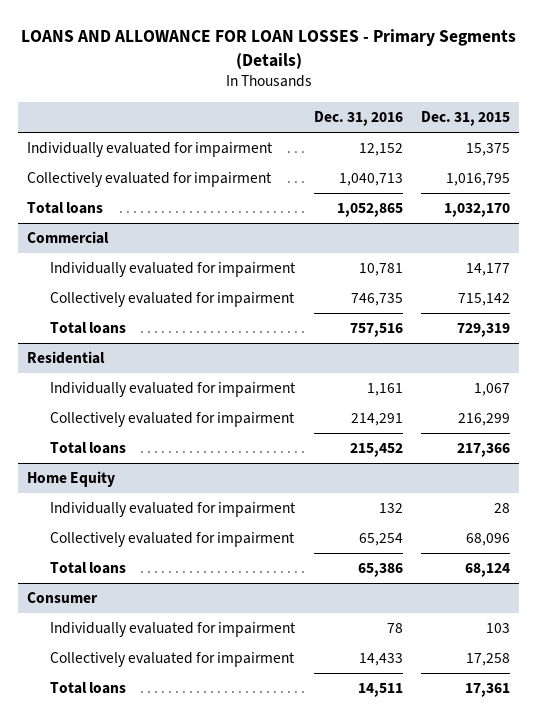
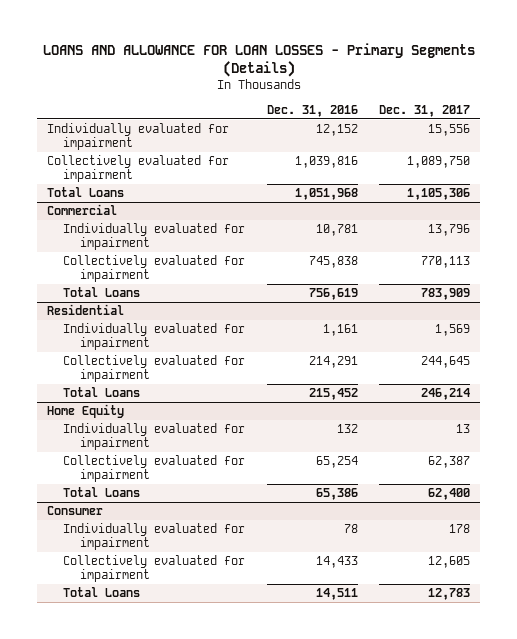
- | Dec. 31, 2016 | Dec. 31, 2015
+ | Dec. 31, 2016 | Dec. 31, 2017
- Collectively evaluated for impairment | 1,040,713 | 1,016,795
- Total loans | 1,052,865 | 1,032,170
+ Collectively evaluated for impairment | 1,039,816 | 1,089,750
+ Total Loans | 1,051,968 | 1,105,306
@ Commercial
- Collectively evaluated for impairment | 746,735 | 715,142
- Total loans | 757,516 | 729,319
+ Collectively evaluated for impairment | 745,838 | 770,113
+ Total Loans | 756,619 | 783,909
@ Residential
- Total loans | 215,452 | 217,366
+ Total Loans | 215,452 | 246,214
@ Home Equity
- Total loans | 65,386 | 68,124
+ Total Loans | 65,386 | 62,400
@ Consumer
- Total loans | 14,511 | 17,361
+ Total Loans | 14,511 | 12,783

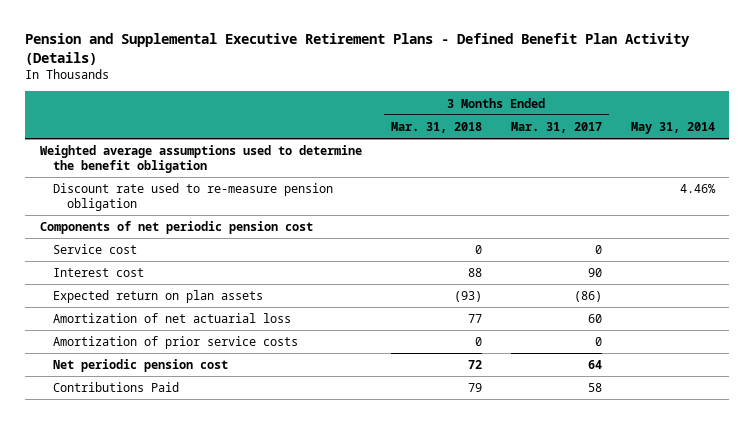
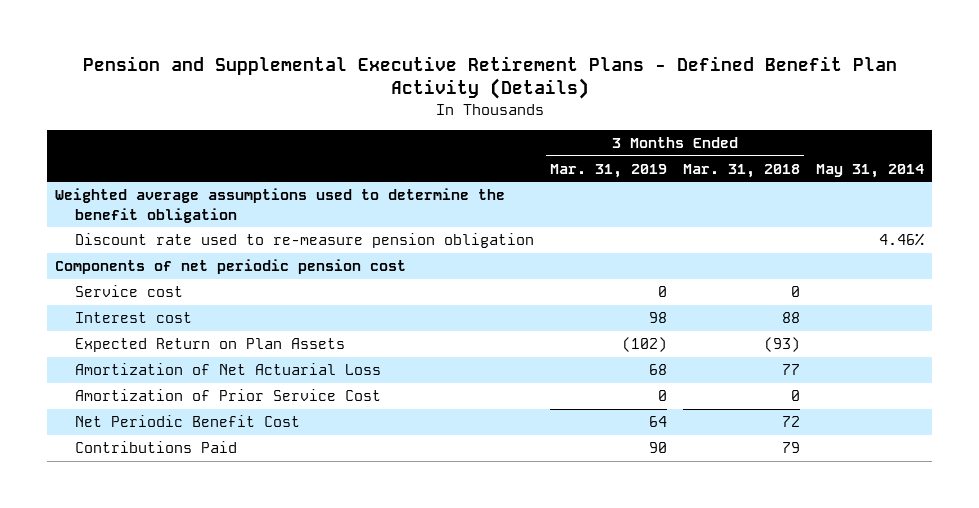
- | 3 Months Ended Mar. 31, 2018 | 3 Months Ended Mar. 31, 2017 | May 31, 2014
+ | 3 Months Ended Mar. 31, 2019 | 3 Months Ended Mar. 31, 2018 | May 31, 2014
- Expected return on plan assets | (93) | (86) |
- Amortization of net actuarial loss | 77 | 60 |
- Amortization of prior service costs | 0 | 0 |
- Net periodic pension cost | 72 | 64 |
+ Expected Return on Plan Assets | (102) | (93) |
+ Amortization of Net Actuarial Loss | 68 | 77 |
+ Amortization of Prior Service Cost | 0 | 0 |
+ Net Periodic Benefit Cost | 64 | 72 |

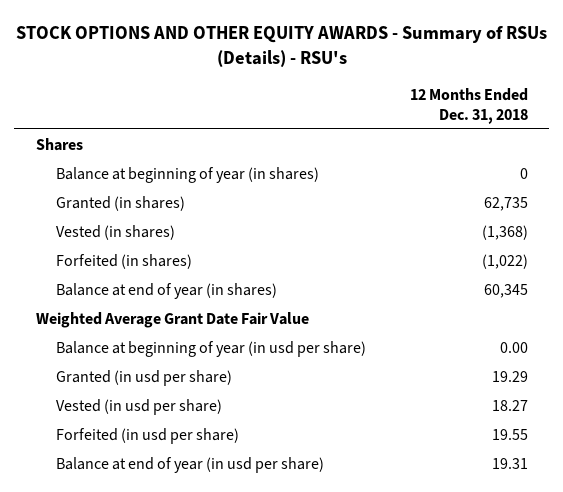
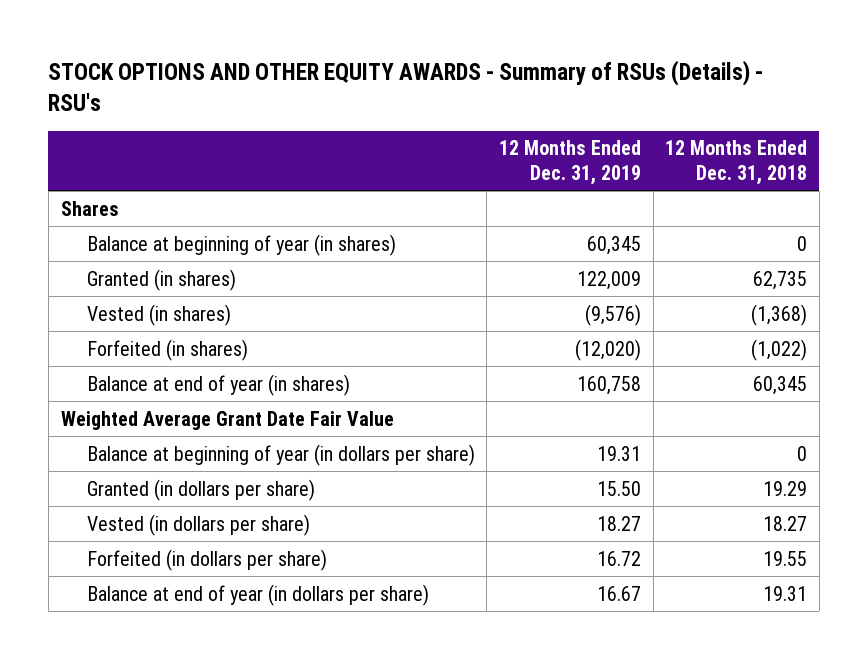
- | 12 Months Ended Dec. 31, 2018
+ | 12 Months Ended Dec. 31, 2019 | 12 Months Ended Dec. 31, 2018
- Balance at beginning of year (in usd per share) | 0.00
- Granted (in usd per share) | 19.29
- Vested (in usd per share) | 18.27
- Forfeited (in usd per share) | 19.55
- Balance at end of year (in usd per share) | 19.31
+ Balance at beginning of year (in dollars per share) | 19.31 | 0
+ Granted (in dollars per share) | 15.50 | 19.29
+ Vested (in dollars per share) | 18.27 | 18.27
+ Forfeited (in dollars per share) | 16.72 | 19.55
+ Balance at end of year (in dollars per share) | 16.67 | 19.31

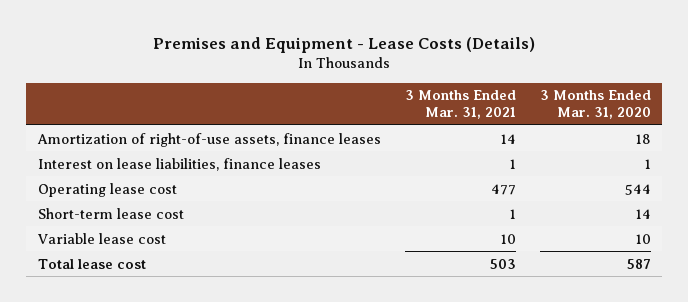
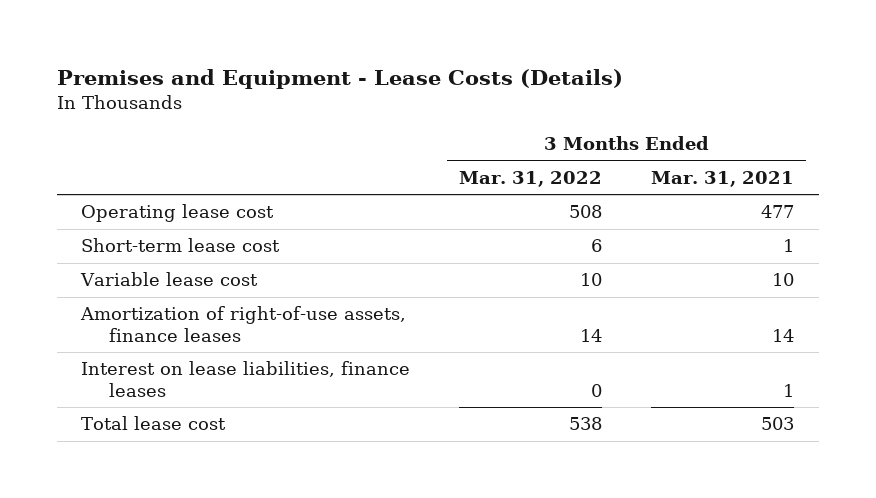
- | 3 Months Ended Mar. 31, 2021 | 3 Months Ended Mar. 31, 2020
+ | 3 Months Ended Mar. 31, 2022 | 3 Months Ended Mar. 31, 2021
moved down: Amortization of right-of-use assets, finance leases | 14 | 14
moved down: Interest on lease liabilities, finance leases | 0 | 1

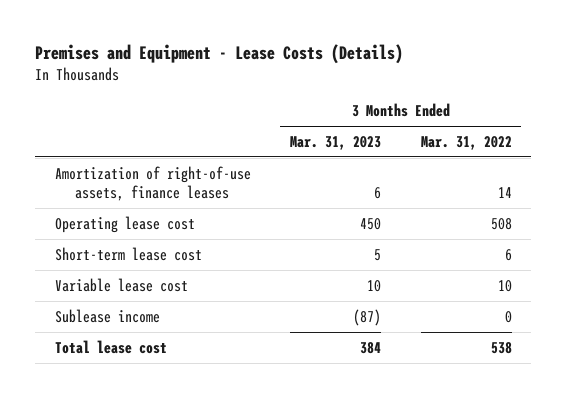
- | 3 Months Ended Mar. 31, 2022 | 3 Months Ended Mar. 31, 2021
+ | 3 Months Ended Mar. 31, 2023 | 3 Months Ended Mar. 31, 2022
moved up: Amortization of right-of-use assets, finance leases | 6 | 14
- Interest on lease liabilities, finance leases | 0 | 1
+ Sublease income | (87) | 0

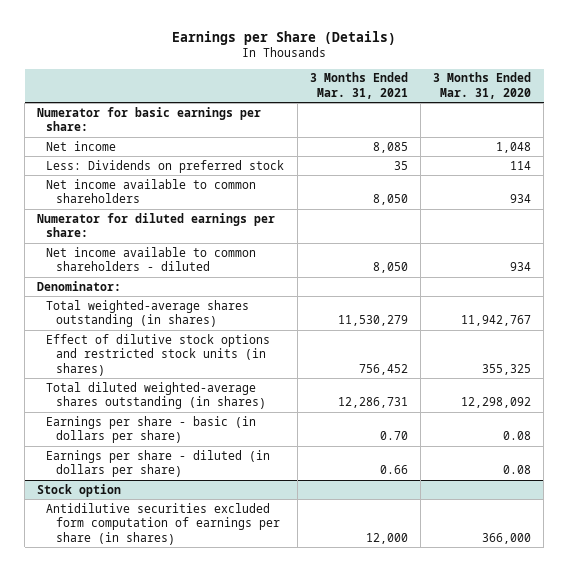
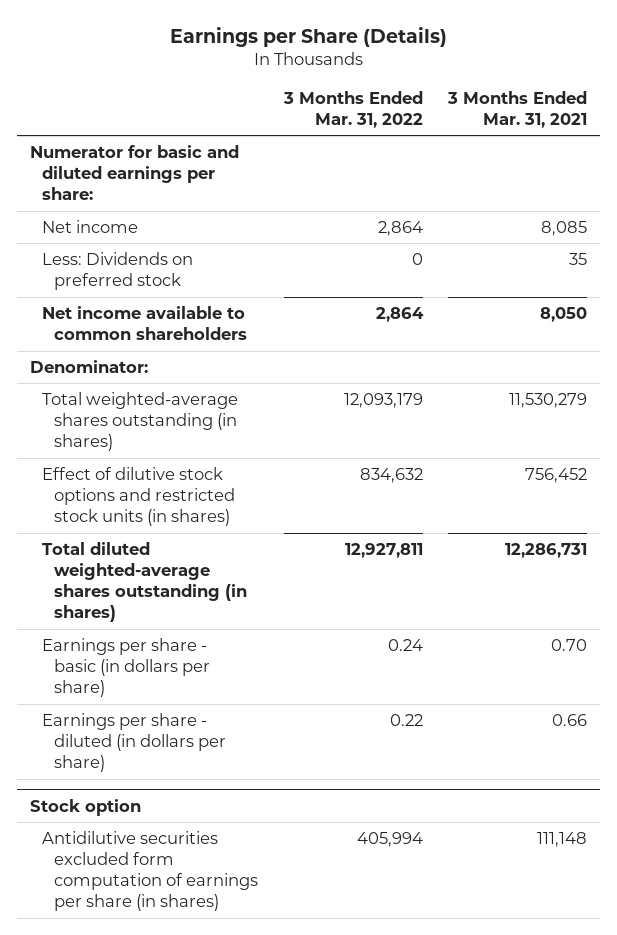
- | 3 Months Ended Mar. 31, 2021 | 3 Months Ended Mar. 31, 2020
+ | 3 Months Ended Mar. 31, 2022 | 3 Months Ended Mar. 31, 2021
- Numerator for basic earnings per share:
+ Numerator for basic and diluted earnings per share:
- Numerator for diluted earnings per share:
- Net income available to common shareholders - diluted | 8,050 | 934
@ Stock option
- Antidilutive securities excluded form computation of earnings per share (in shares) | 12,000 | 366,000
+ Antidilutive securities excluded form computation of earnings per share (in shares) | 405,994 | 111,148

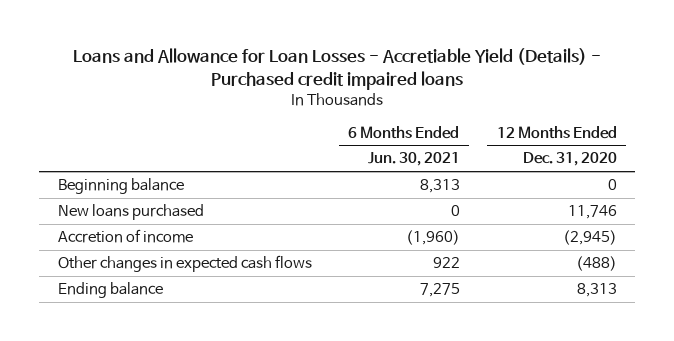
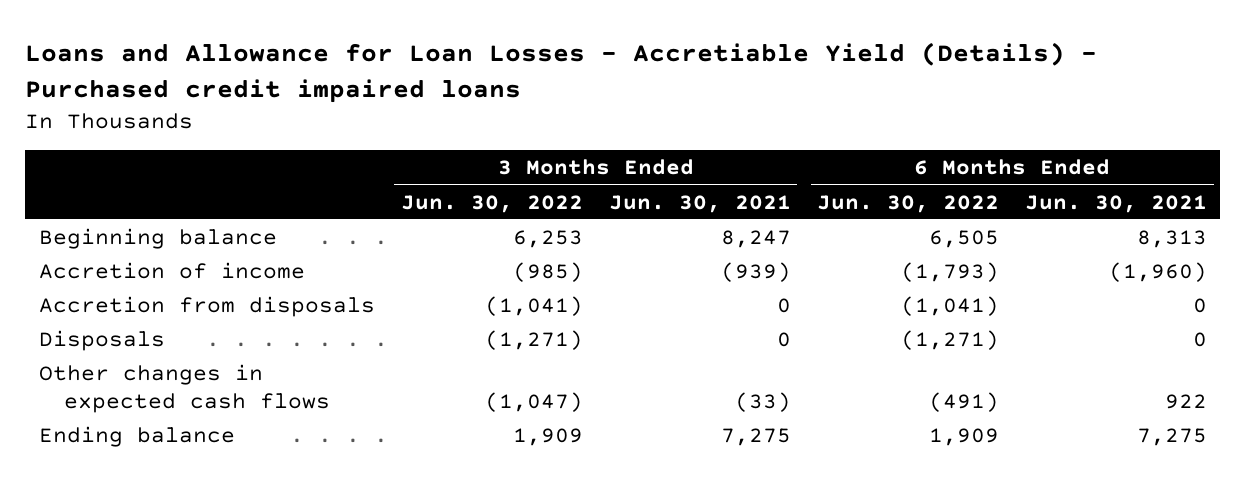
- | 6 Months Ended Jun. 30, 2021 | 12 Months Ended Dec. 31, 2020
+ | 3 Months Ended Jun. 30, 2022 | 3 Months Ended Jun. 30, 2021 | 6 Months Ended Jun. 30, 2022 | 6 Months Ended Jun. 30, 2021
- New loans purchased | 0 | 11,746
+ Accretion from disposals | (1,041) | 0 | (1,041) | 0
+ Disposals | (1,271) | 0 | (1,271) | 0

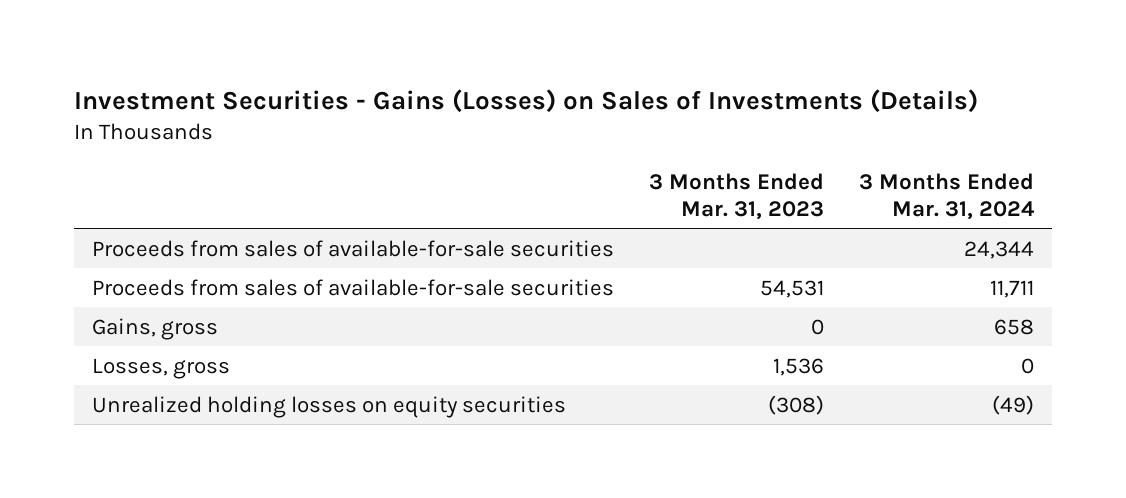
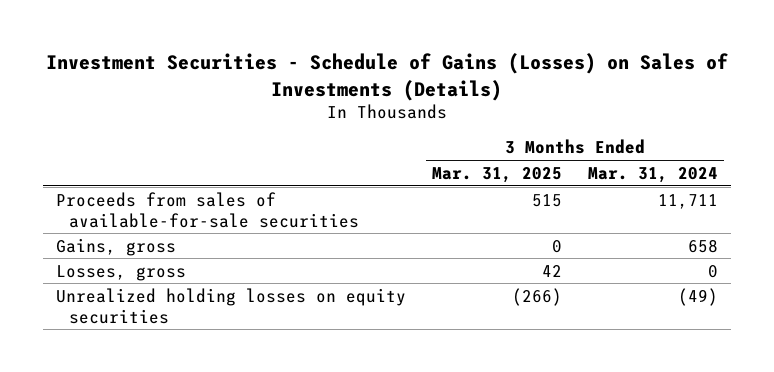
- Investment Securities - Gains (Losses) on Sales of Investments (Details)
+ Investment Securities - Schedule of Gains (Losses) on Sales of Investments (Details)
- | 3 Months Ended Mar. 31, 2023 | 3 Months Ended Mar. 31, 2024
+ | 3 Months Ended Mar. 31, 2025 | 3 Months Ended Mar. 31, 2024
- Proceeds from sales of available-for-sale securities | | 24,344

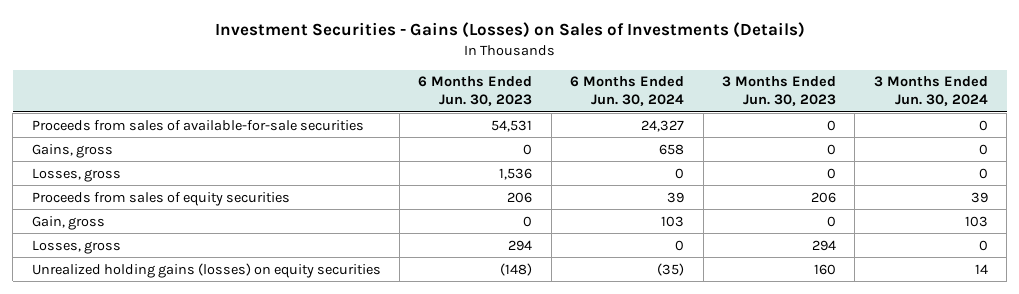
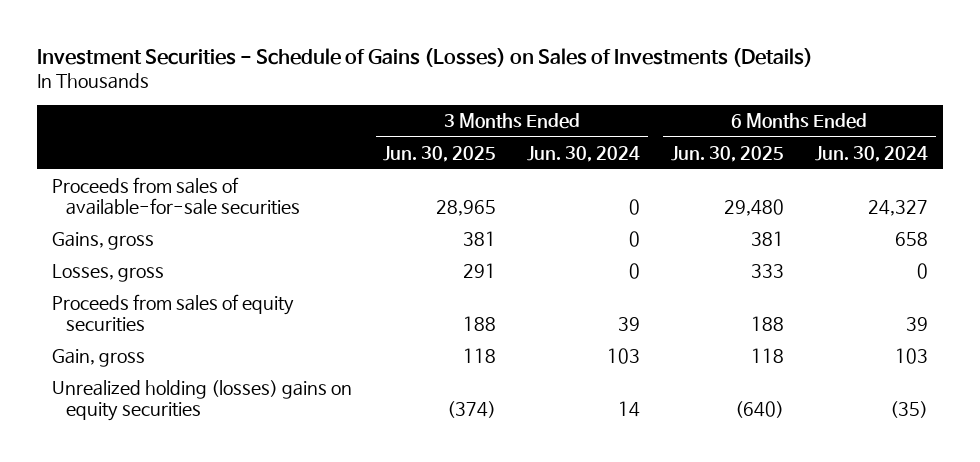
- Investment Securities - Gains (Losses) on Sales of Investments (Details)
+ Investment Securities - Schedule of Gains (Losses) on Sales of Investments (Details)
- | 6 Months Ended Jun. 30, 2023 | 6 Months Ended Jun. 30, 2024 | 3 Months Ended Jun. 30, 2023 | 3 Months Ended Jun. 30, 2024
+ | 3 Months Ended Jun. 30, 2025 | 3 Months Ended Jun. 30, 2024 | 6 Months Ended Jun. 30, 2025 | 6 Months Ended Jun. 30, 2024
- Losses, gross | 294 | 0 | 294 | 0
- Unrealized holding gains (losses) on equity securities | (148) | (35) | 160 | 14
+ Unrealized holding (losses) gains on equity securities | (374) | 14 | (640) | (35)

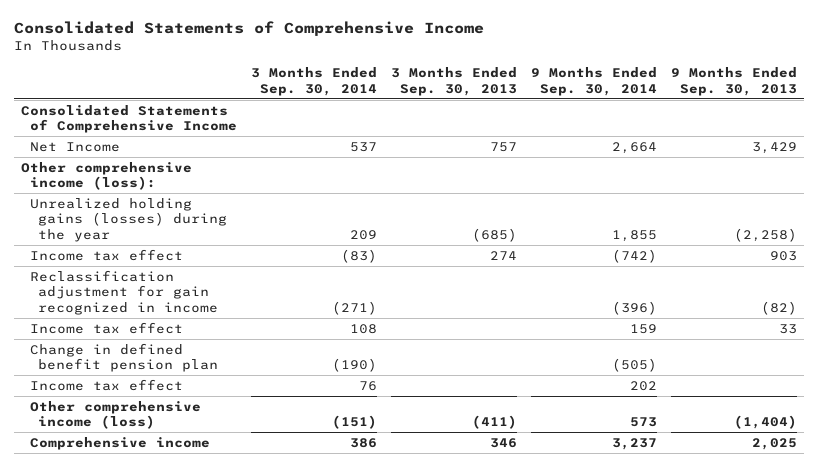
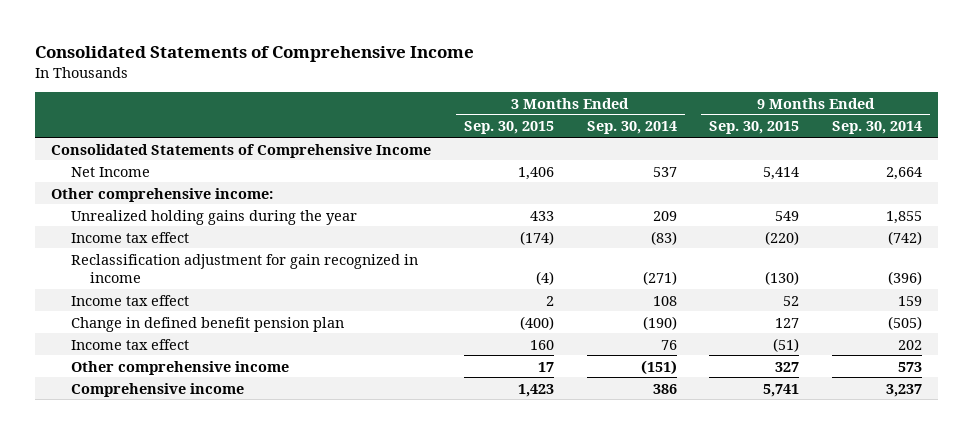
- | 3 Months Ended Sep. 30, 2014 | 3 Months Ended Sep. 30, 2013 | 9 Months Ended Sep. 30, 2014 | 9 Months Ended Sep. 30, 2013
+ | 3 Months Ended Sep. 30, 2015 | 3 Months Ended Sep. 30, 2014 | 9 Months Ended Sep. 30, 2015 | 9 Months Ended Sep. 30, 2014
- Other comprehensive income (loss):
- Unrealized holding gains (losses) during the year | 209 | (685) | 1,855 | (2,258)
+ Other comprehensive income:
+ Unrealized holding gains during the year | 433 | 209 | 549 | 1,855
- Other comprehensive income (loss) | (151) | (411) | 573 | (1,404)
+ Other comprehensive income | 17 | (151) | 327 | 573

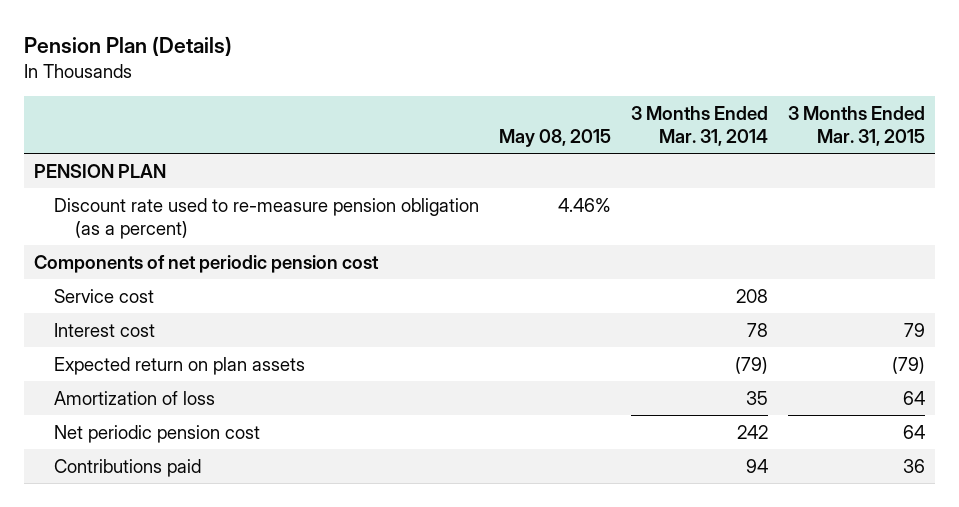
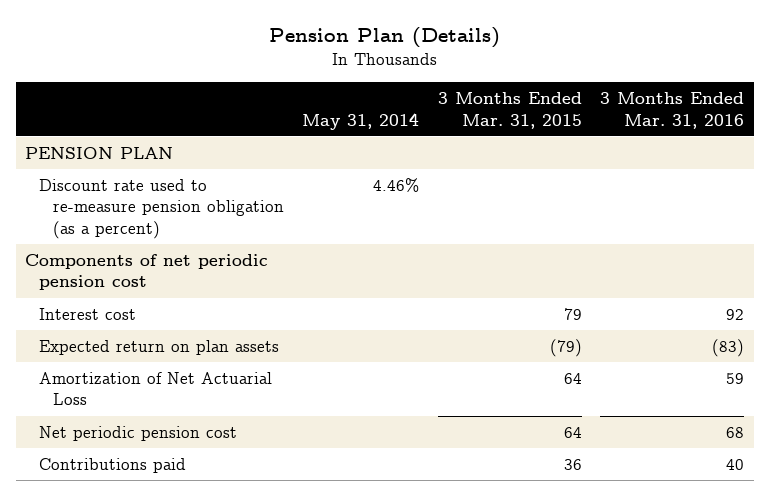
- | May 08, 2015 | 3 Months Ended Mar. 31, 2014 | 3 Months Ended Mar. 31, 2015
+ | May 31, 2014 | 3 Months Ended Mar. 31, 2015 | 3 Months Ended Mar. 31, 2016
- Service cost | | 208 |
- Amortization of loss | | 35 | 64
+ Amortization of Net Actuarial Loss | | 64 | 59

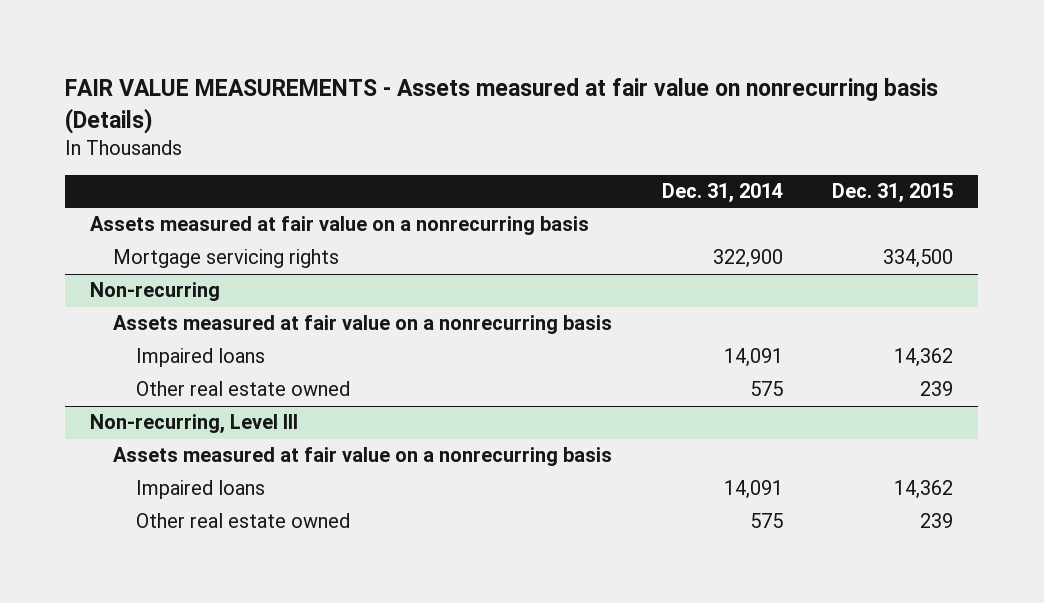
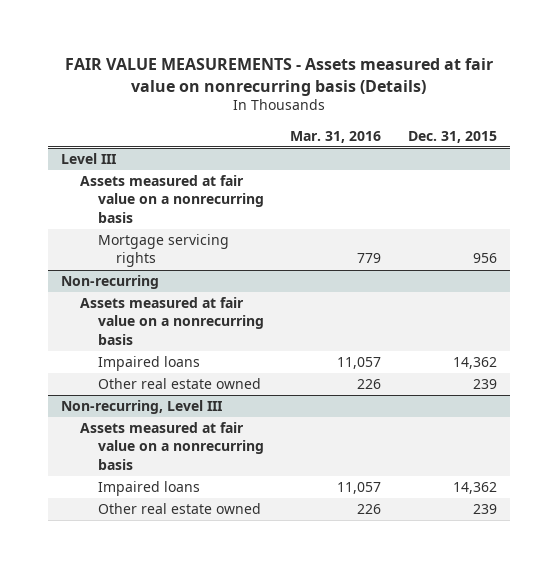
- | Dec. 31, 2014 | Dec. 31, 2015
+ | Mar. 31, 2016 | Dec. 31, 2015
+ Level III
- Mortgage servicing rights | 322,900 | 334,500
+ Mortgage servicing rights | 779 | 956

